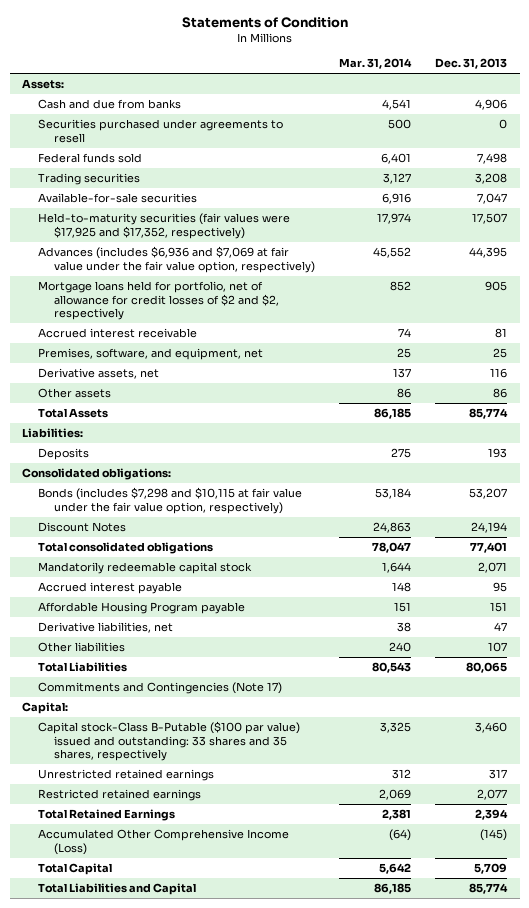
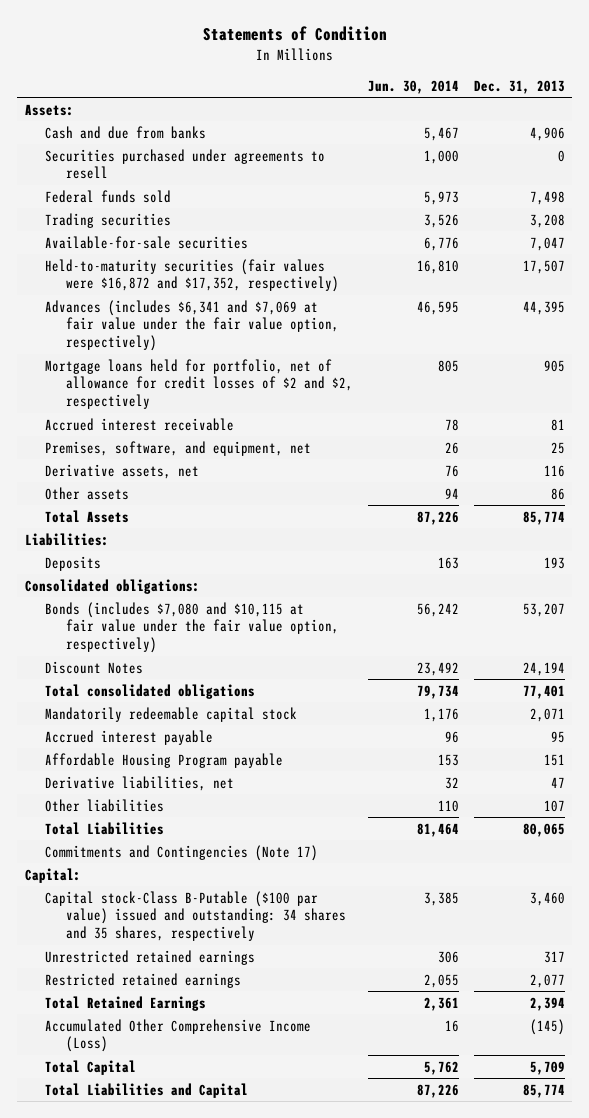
- | Mar. 31, 2014 | Dec. 31, 2013
+ | Jun. 30, 2014 | Dec. 31, 2013
- Held-to-maturity securities (fair values were $17,925 and $17,352, respectively) | 17,974 | 17,507
- Advances (includes $6,936 and $7,069 at fair value under the fair value option, respectively) | 45,552 | 44,395
+ Held-to-maturity securities (fair values were $16,872 and $17,352, respectively) | 16,810 | 17,507
+ Advances (includes $6,341 and $7,069 at fair value under the fair value option, respectively) | 46,595 | 44,395
- Bonds (includes $7,298 and $10,115 at fair value under the fair value option, respectively) | 53,184 | 53,207
+ Bonds (includes $7,080 and $10,115 at fair value under the fair value option, respectively) | 56,242 | 53,207
- Capital stock-Class B-Putable ($100 par value) issued and outstanding: 33 shares and 35 shares, respectively | 3,325 | 3,460
+ Capital stock-Class B-Putable ($100 par value) issued and outstanding: 34 shares and 35 shares, respectively | 3,385 | 3,460

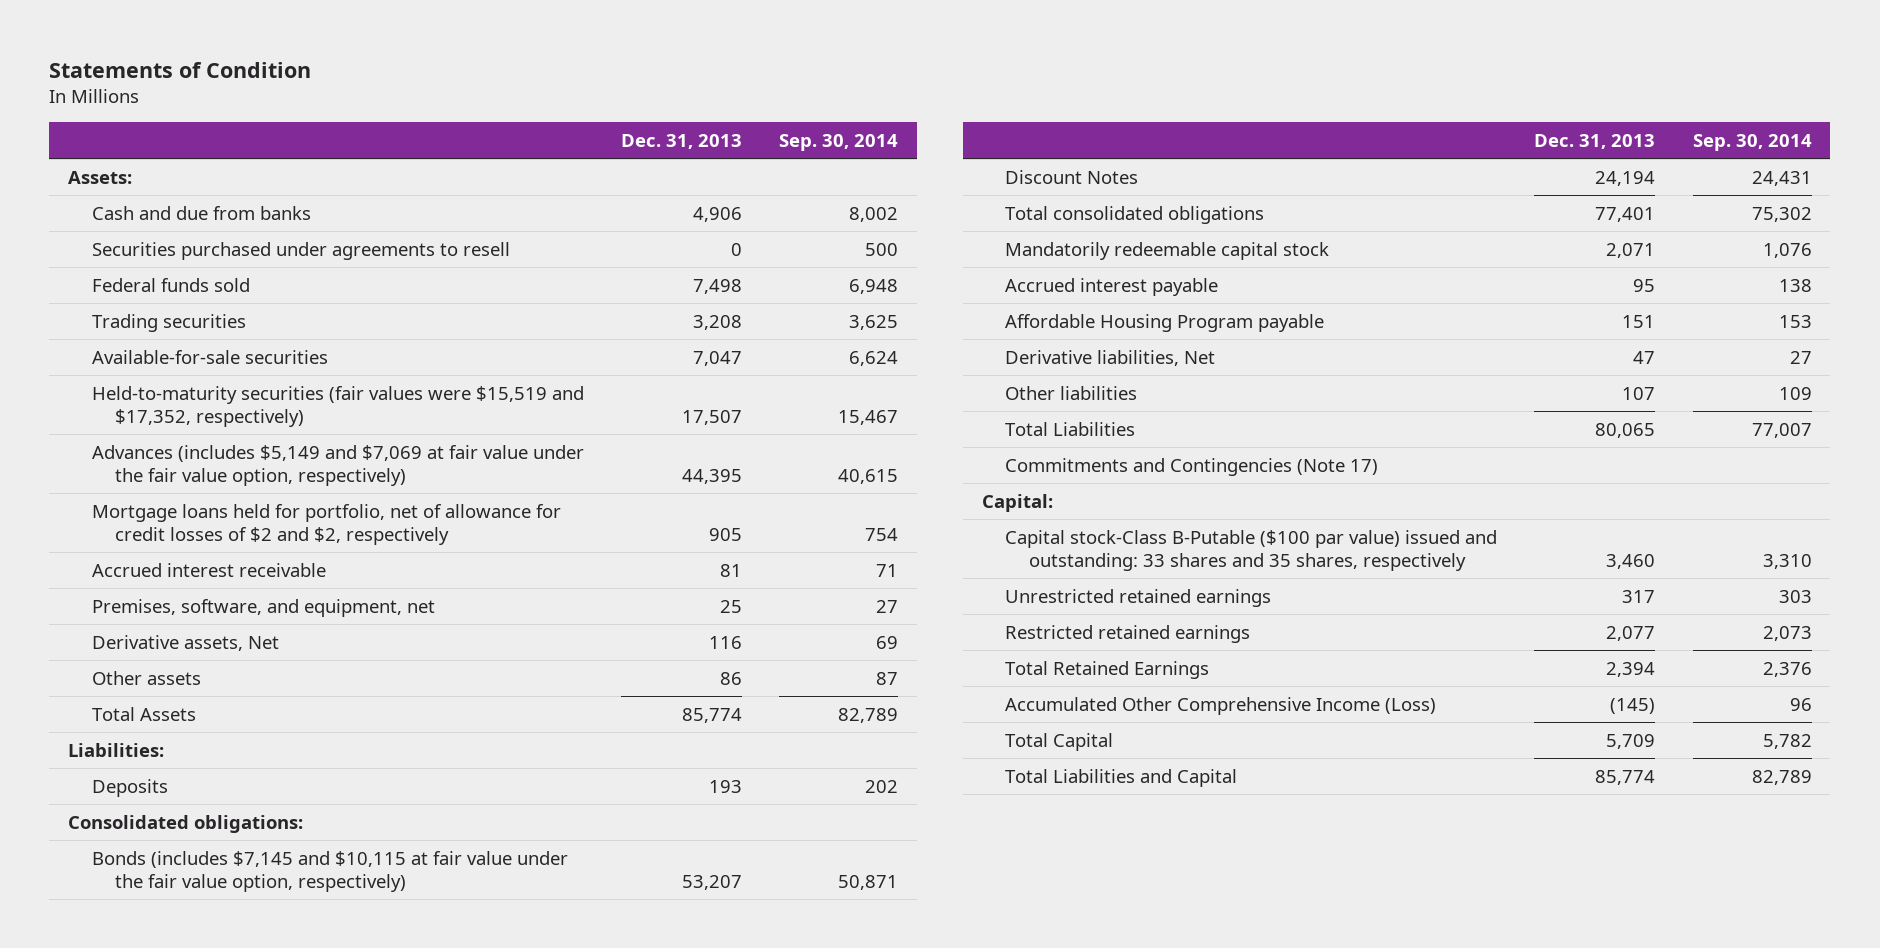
- | Jun. 30, 2014 | Dec. 31, 2013
+ | Dec. 31, 2013 | Sep. 30, 2014
- Held-to-maturity securities (fair values were $16,872 and $17,352, respectively) | 16,810 | 17,507
- Advances (includes $6,341 and $7,069 at fair value under the fair value option, respectively) | 46,595 | 44,395
+ Held-to-maturity securities (fair values were $15,519 and $17,352, respectively) | 17,507 | 15,467
+ Advances (includes $5,149 and $7,069 at fair value under the fair value option, respectively) | 44,395 | 40,615
- Derivative assets, net | 76 | 116
+ Derivative assets, Net | 116 | 69
- Bonds (includes $7,080 and $10,115 at fair value under the fair value option, respectively) | 56,242 | 53,207
+ Bonds (includes $7,145 and $10,115 at fair value under the fair value option, respectively) | 53,207 | 50,871
- Derivative liabilities, net | 32 | 47
+ Derivative liabilities, Net | 47 | 27
- Capital stock-Class B-Putable ($100 par value) issued and outstanding: 34 shares and 35 shares, respectively | 3,385 | 3,460
+ Capital stock-Class B-Putable ($100 par value) issued and outstanding: 33 shares and 35 shares, respectively | 3,460 | 3,310

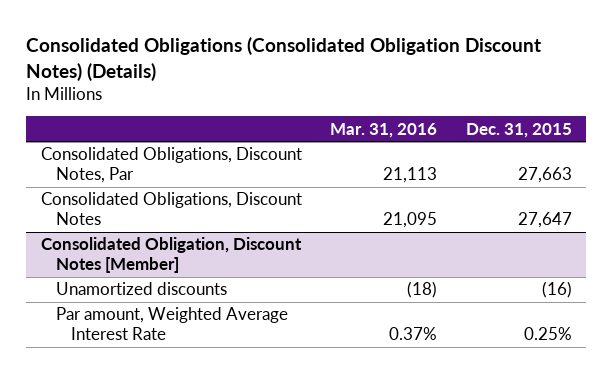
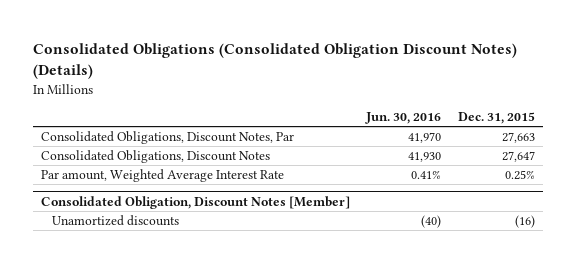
- | Mar. 31, 2016 | Dec. 31, 2015
+ | Jun. 30, 2016 | Dec. 31, 2015
+ Par amount, Weighted Average Interest Rate | 0.41% | 0.25%
@ Consolidated Obligation, Discount Notes [Member]
- Par amount, Weighted Average Interest Rate | 0.37% | 0.25%

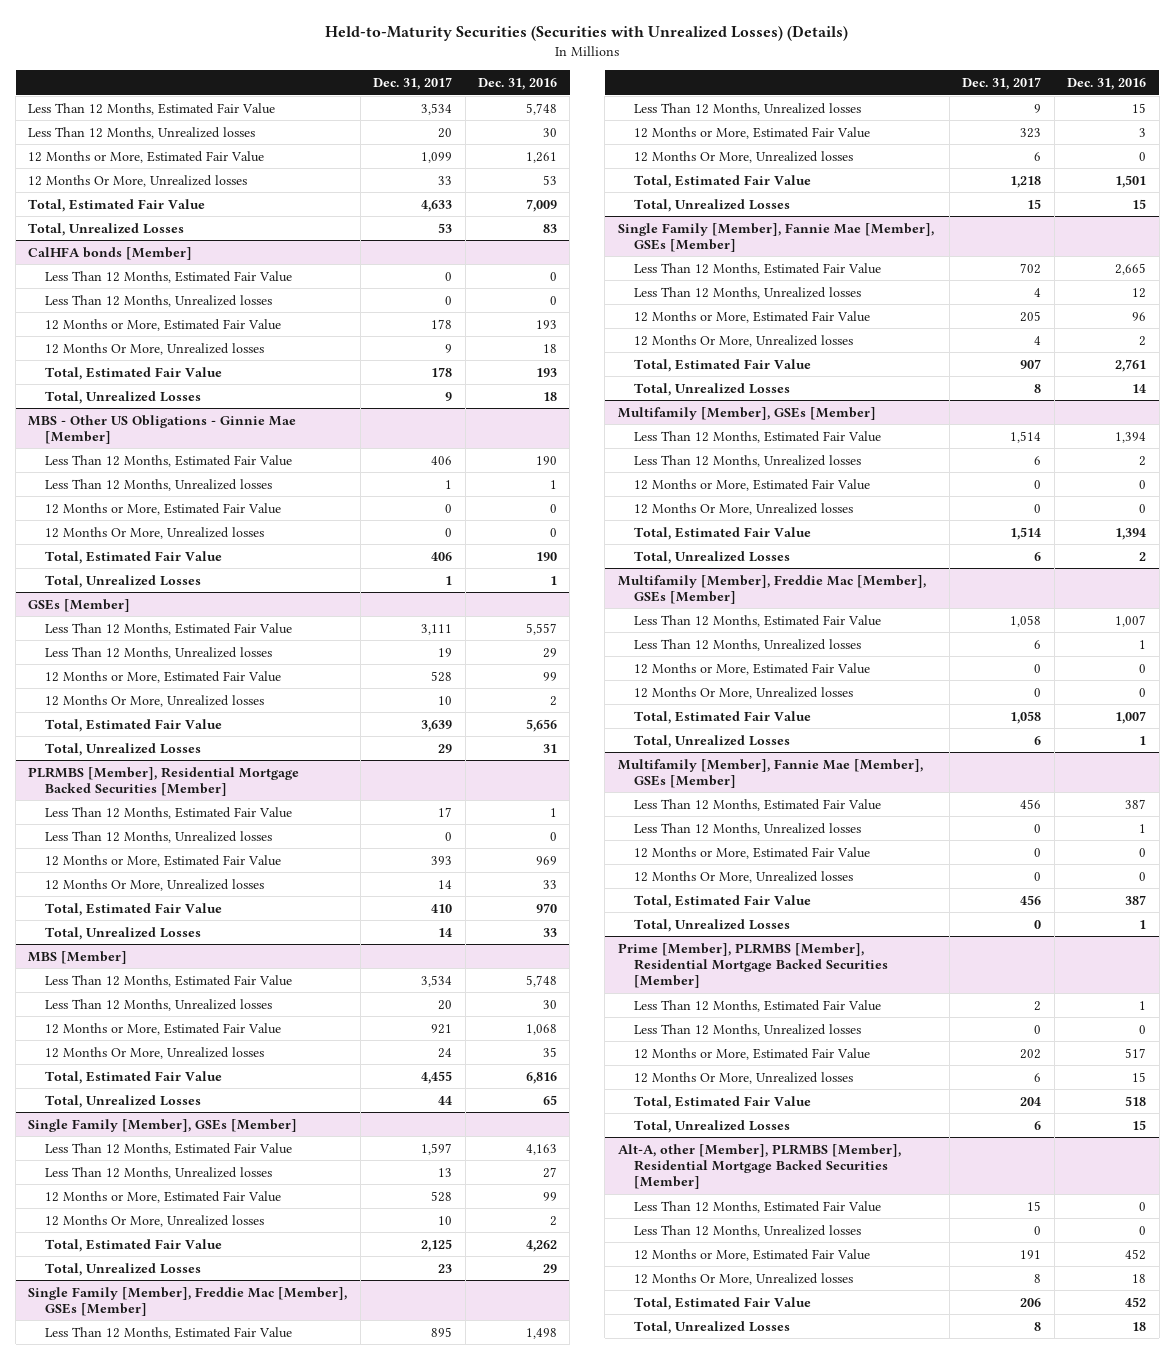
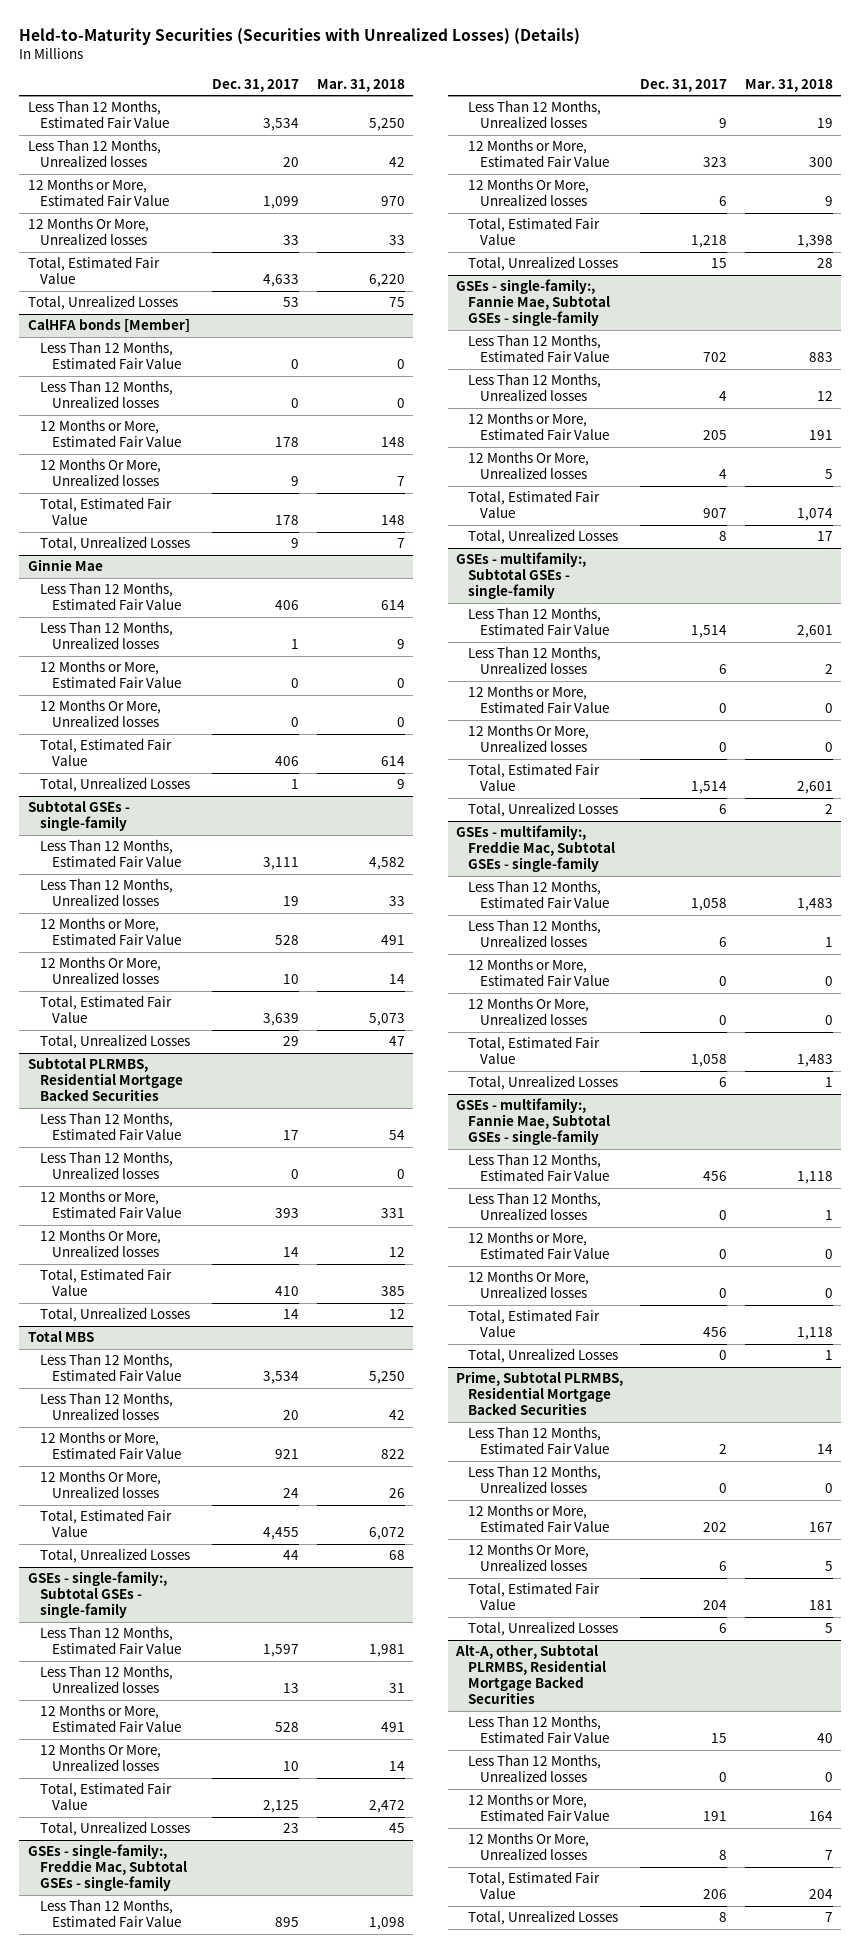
- | Dec. 31, 2017 | Dec. 31, 2016
+ | Dec. 31, 2017 | Mar. 31, 2018
- MBS - Other US Obligations - Ginnie Mae [Member]
+ Ginnie Mae
- GSEs [Member]
+ Subtotal GSEs - single-family
- PLRMBS [Member], Residential Mortgage Backed Securities [Member]
+ Subtotal PLRMBS, Residential Mortgage Backed Securities
- MBS [Member]
+ Total MBS
- Single Family [Member], GSEs [Member]
+ GSEs - single-family:, Subtotal GSEs - single-family
- Single Family [Member], Freddie Mac [Member], GSEs [Member]
+ GSEs - single-family:, Freddie Mac, Subtotal GSEs - single-family
- Single Family [Member], Fannie Mae [Member], GSEs [Member]
+ GSEs - single-family:, Fannie Mae, Subtotal GSEs - single-family
- Multifamily [Member], GSEs [Member]
+ GSEs - multifamily:, Subtotal GSEs - single-family
- Multifamily [Member], Freddie Mac [Member], GSEs [Member]
+ GSEs - multifamily:, Freddie Mac, Subtotal GSEs - single-family
- Multifamily [Member], Fannie Mae [Member], GSEs [Member]
+ GSEs - multifamily:, Fannie Mae, Subtotal GSEs - single-family
- Prime [Member], PLRMBS [Member], Residential Mortgage Backed Securities [Member]
+ Prime, Subtotal PLRMBS, Residential Mortgage Backed Securities
- Alt-A, other [Member], PLRMBS [Member], Residential Mortgage Backed Securities [Member]
+ Alt-A, other, Subtotal PLRMBS, Residential Mortgage Backed Securities

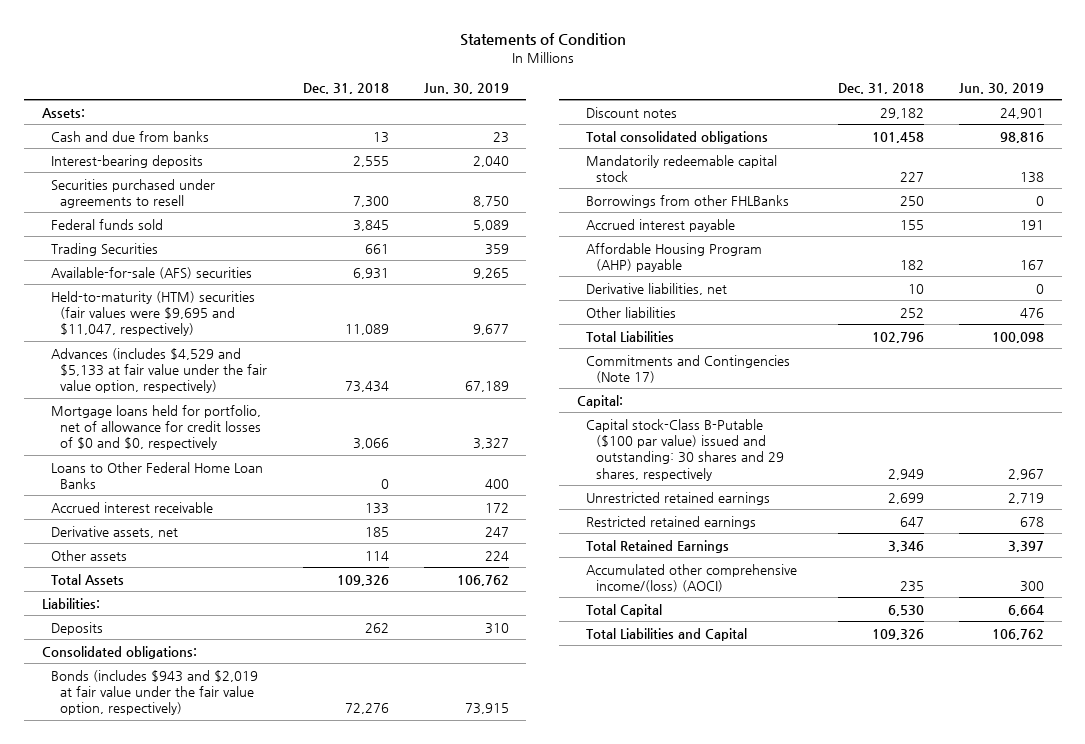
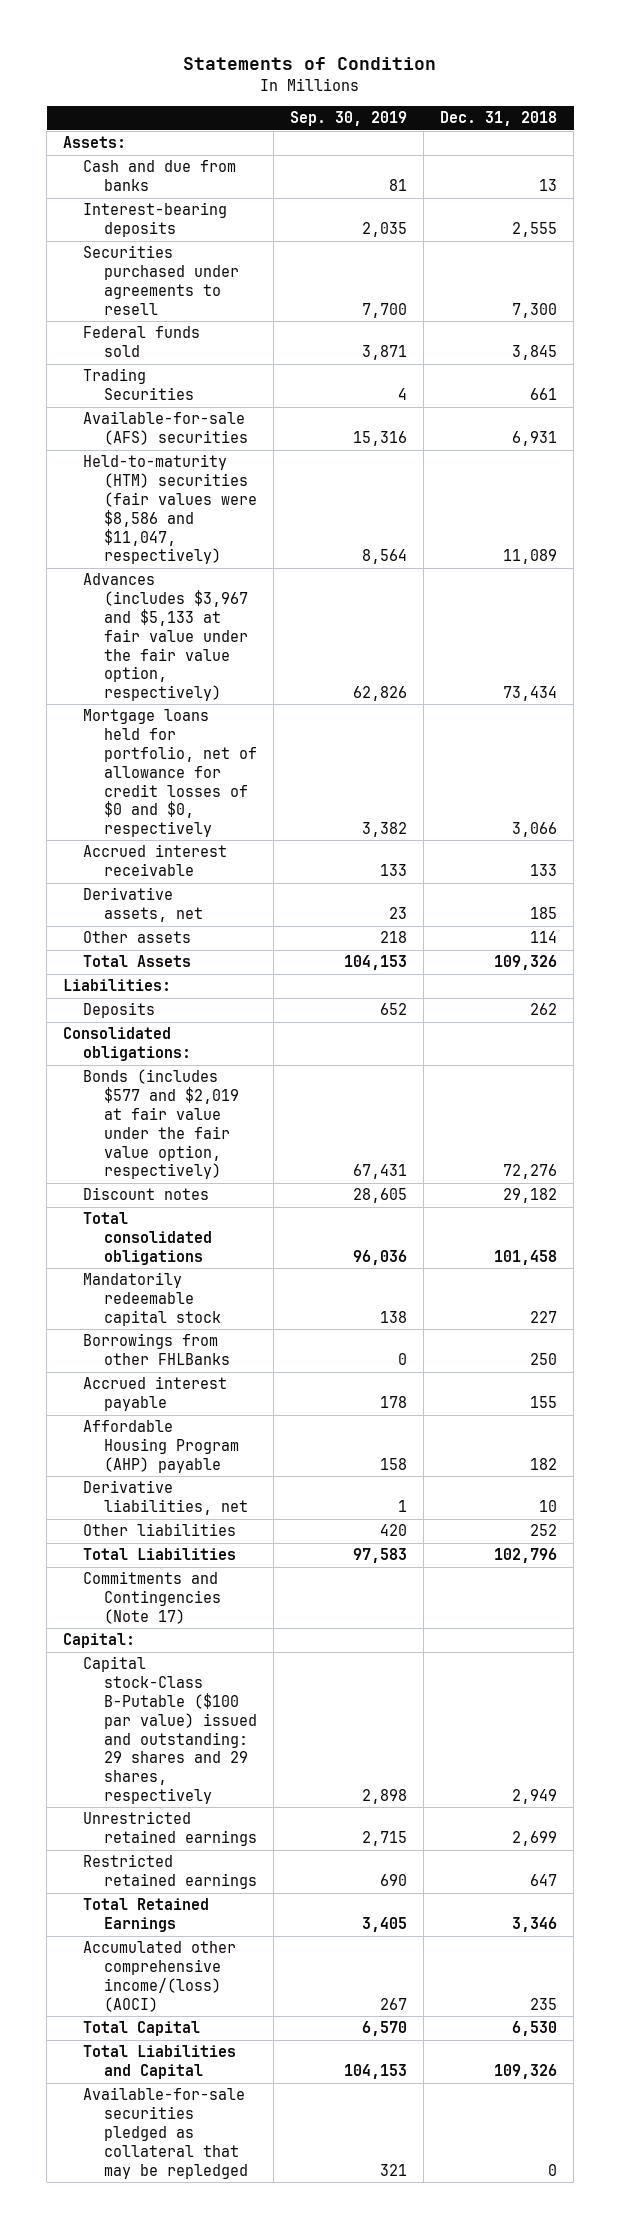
- | Dec. 31, 2018 | Jun. 30, 2019
+ | Sep. 30, 2019 | Dec. 31, 2018
- Held-to-maturity (HTM) securities (fair values were $9,695 and $11,047, respectively) | 11,089 | 9,677
- Advances (includes $4,529 and $5,133 at fair value under the fair value option, respectively) | 73,434 | 67,189
+ Held-to-maturity (HTM) securities (fair values were $8,586 and $11,047, respectively) | 8,564 | 11,089
+ Advances (includes $3,967 and $5,133 at fair value under the fair value option, respectively) | 62,826 | 73,434
- Loans to Other Federal Home Loan Banks | 0 | 400
- Bonds (includes $943 and $2,019 at fair value under the fair value option, respectively) | 72,276 | 73,915
+ Bonds (includes $577 and $2,019 at fair value under the fair value option, respectively) | 67,431 | 72,276
- Capital stock-Class B-Putable ($100 par value) issued and outstanding: 30 shares and 29 shares, respectively | 2,949 | 2,967
+ Capital stock-Class B-Putable ($100 par value) issued and outstanding: 29 shares and 29 shares, respectively | 2,898 | 2,949
+ Available-for-sale securities pledged as collateral that may be repledged | 321 | 0

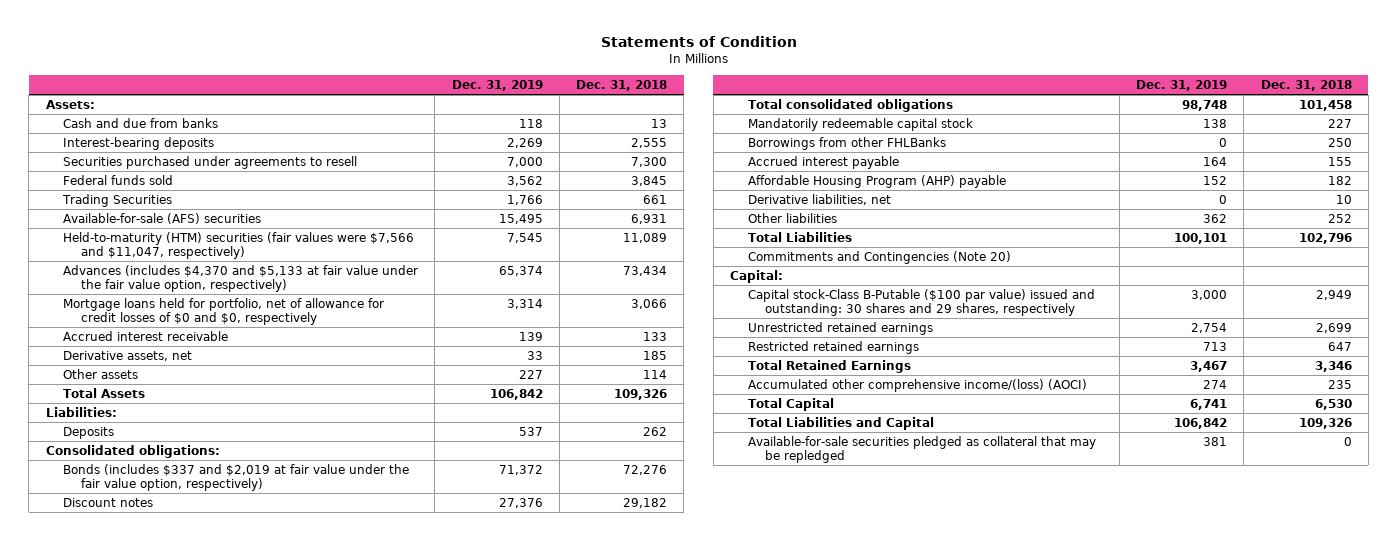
- | Sep. 30, 2019 | Dec. 31, 2018
+ | Dec. 31, 2019 | Dec. 31, 2018
- Held-to-maturity (HTM) securities (fair values were $8,586 and $11,047, respectively) | 8,564 | 11,089
- Advances (includes $3,967 and $5,133 at fair value under the fair value option, respectively) | 62,826 | 73,434
+ Held-to-maturity (HTM) securities (fair values were $7,566 and $11,047, respectively) | 7,545 | 11,089
+ Advances (includes $4,370 and $5,133 at fair value under the fair value option, respectively) | 65,374 | 73,434
- Bonds (includes $577 and $2,019 at fair value under the fair value option, respectively) | 67,431 | 72,276
+ Bonds (includes $337 and $2,019 at fair value under the fair value option, respectively) | 71,372 | 72,276
- Commitments and Contingencies (Note 17)
+ Commitments and Contingencies (Note 20)
- Capital stock-Class B-Putable ($100 par value) issued and outstanding: 29 shares and 29 shares, respectively | 2,898 | 2,949
+ Capital stock-Class B-Putable ($100 par value) issued and outstanding: 30 shares and 29 shares, respectively | 3,000 | 2,949

